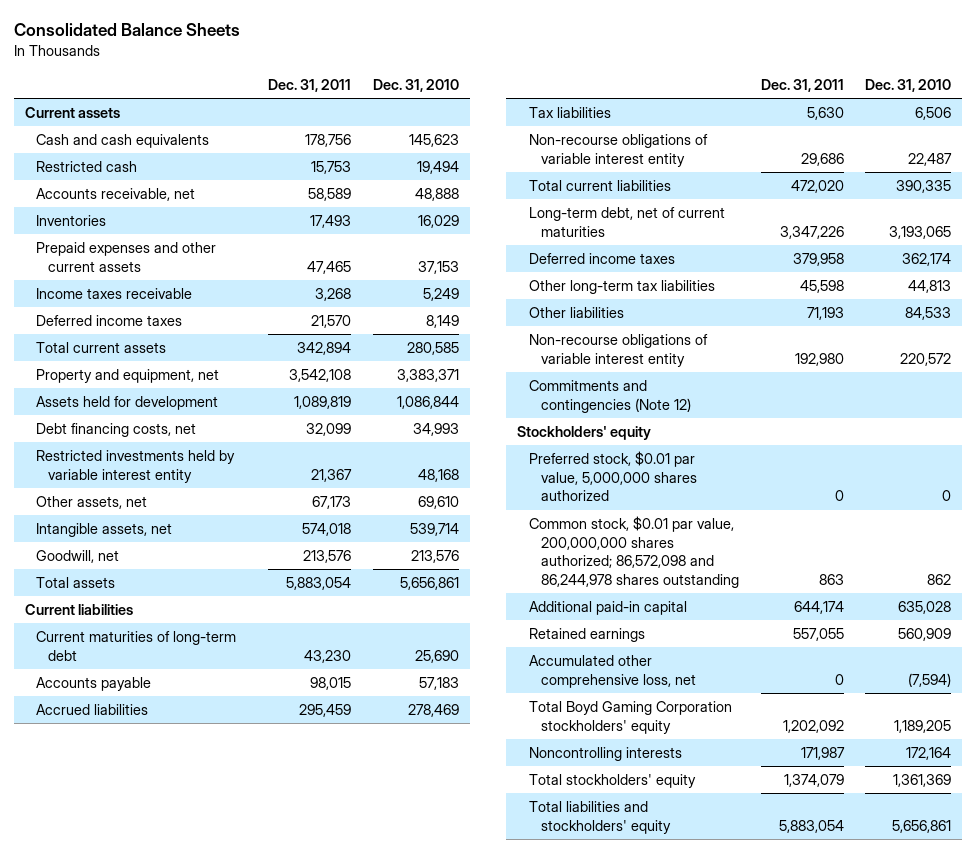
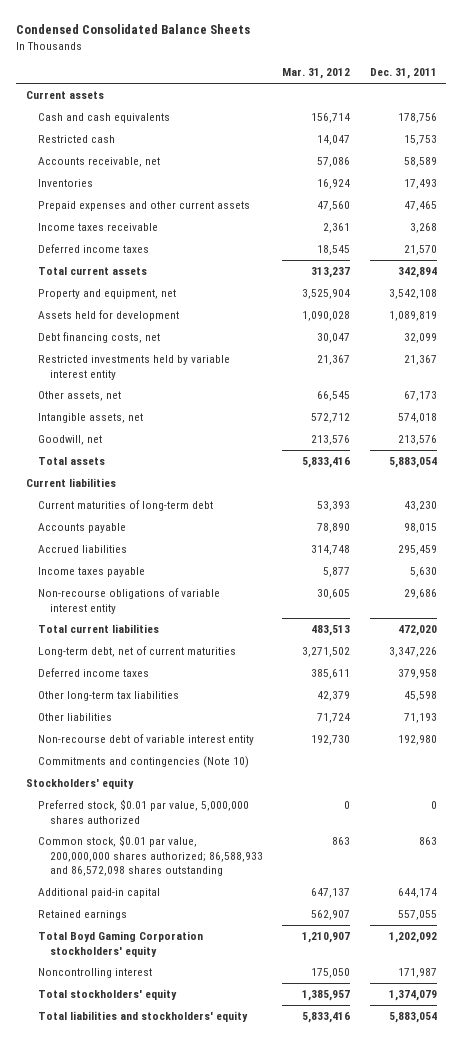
- Consolidated Balance Sheets
+ Condensed Consolidated Balance Sheets
- | Dec. 31, 2011 | Dec. 31, 2010
+ | Mar. 31, 2012 | Dec. 31, 2011
- Tax liabilities | 5,630 | 6,506
+ Income taxes payable | 5,877 | 5,630
- Non-recourse obligations of variable interest entity | 192,980 | 220,572
- Commitments and contingencies (Note 12)
+ Non-recourse debt of variable interest entity | 192,730 | 192,980
+ Commitments and contingencies (Note 10)
- Common stock, $0.01 par value, 200,000,000 shares authorized; 86,572,098 and 86,244,978 shares outstanding | 863 | 862
+ Common stock, $0.01 par value, 200,000,000 shares authorized; 86,588,933 and 86,572,098 shares outstanding | 863 | 863
- Accumulated other comprehensive loss, net | 0 | (7,594)
- Noncontrolling interests | 171,987 | 172,164
+ Noncontrolling interest | 175,050 | 171,987

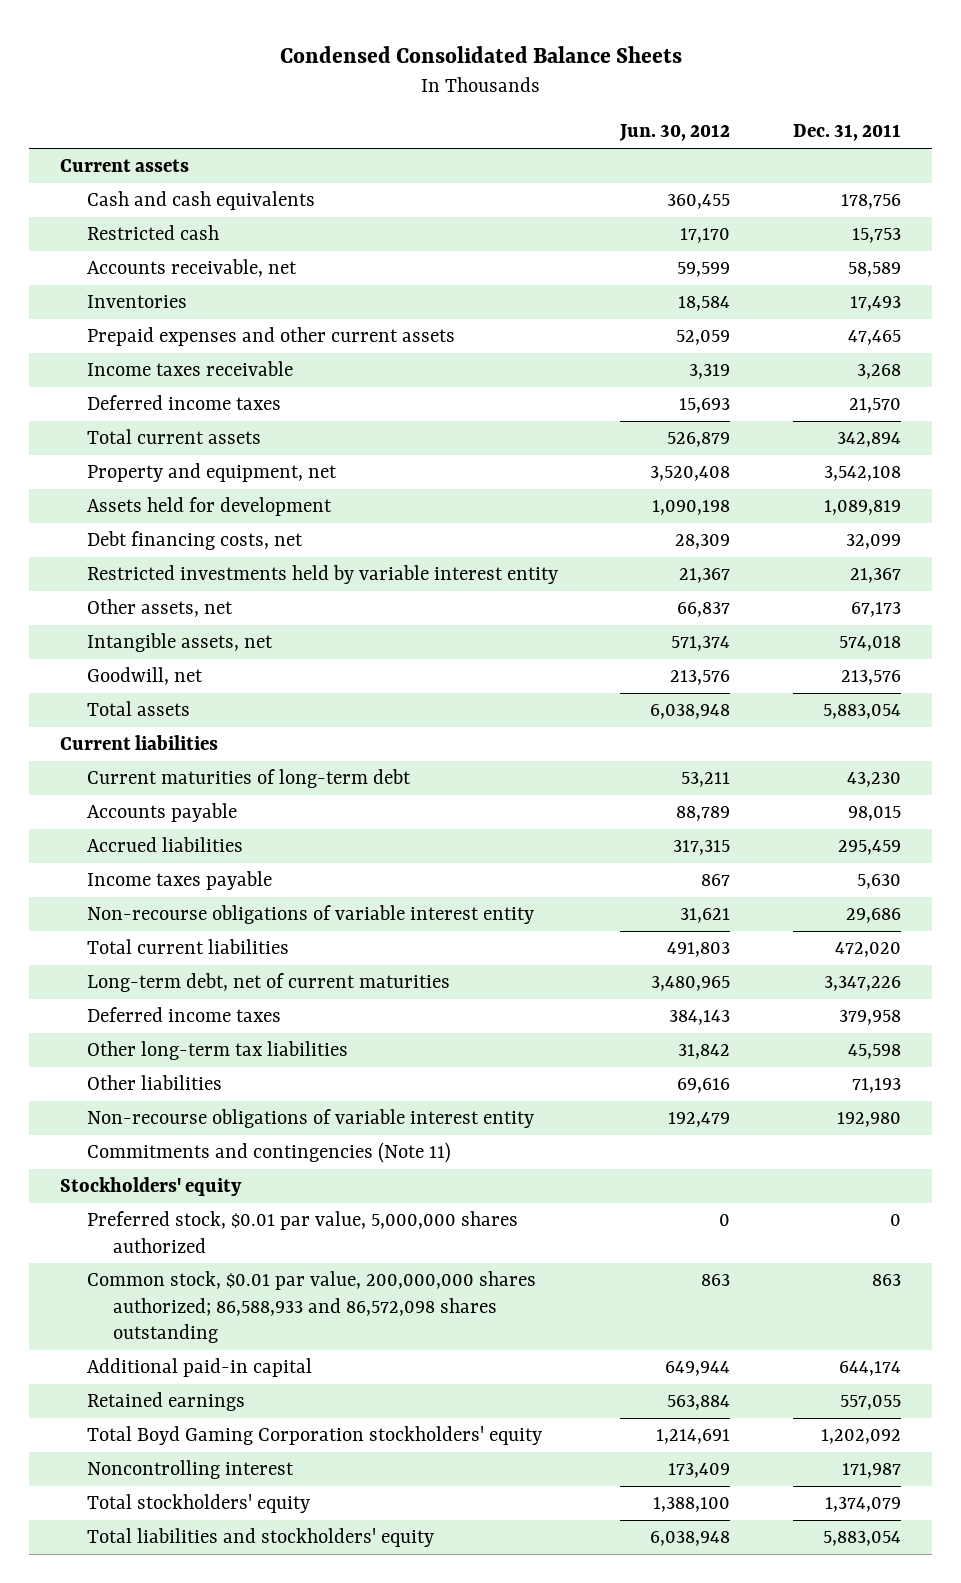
- | Mar. 31, 2012 | Dec. 31, 2011
+ | Jun. 30, 2012 | Dec. 31, 2011
- Non-recourse debt of variable interest entity | 192,730 | 192,980
- Commitments and contingencies (Note 10)
+ Non-recourse obligations of variable interest entity | 192,479 | 192,980
+ Commitments and contingencies (Note 11)

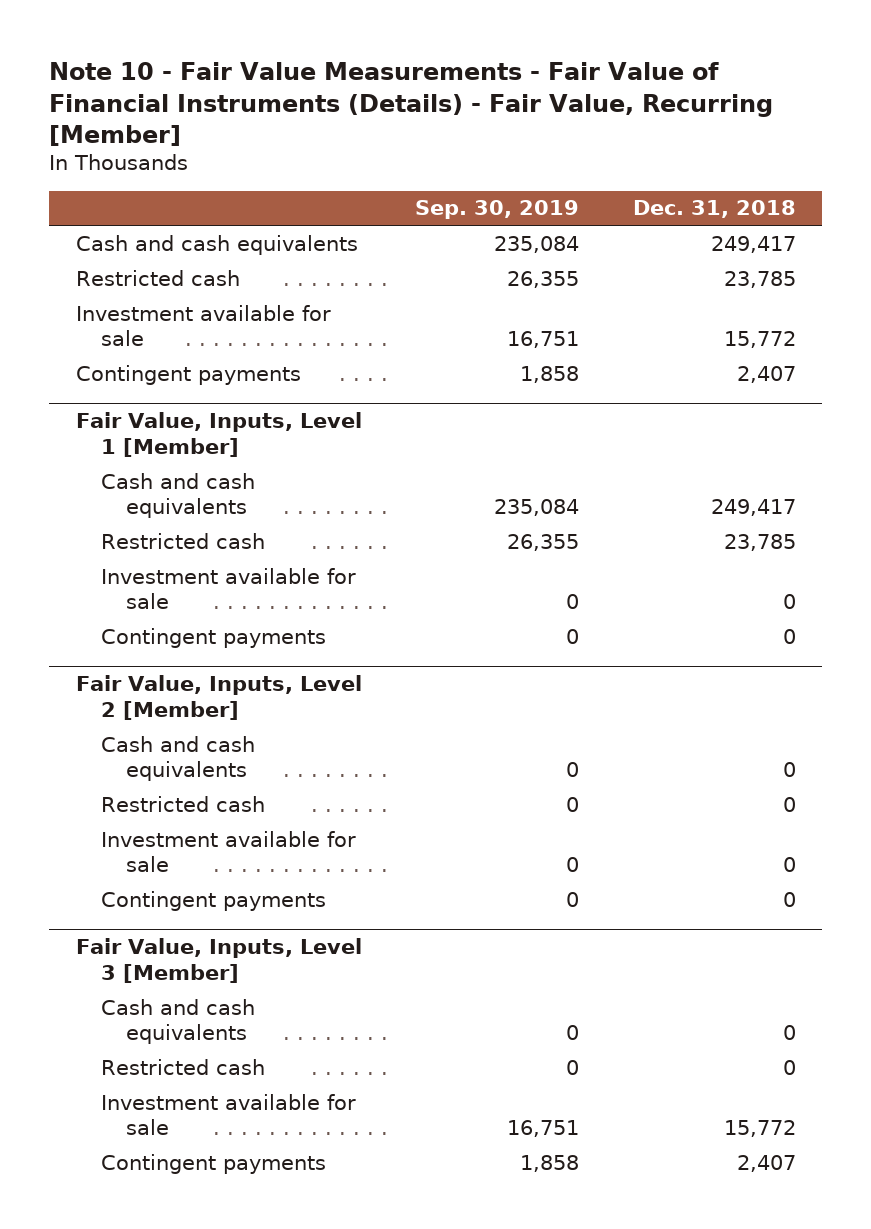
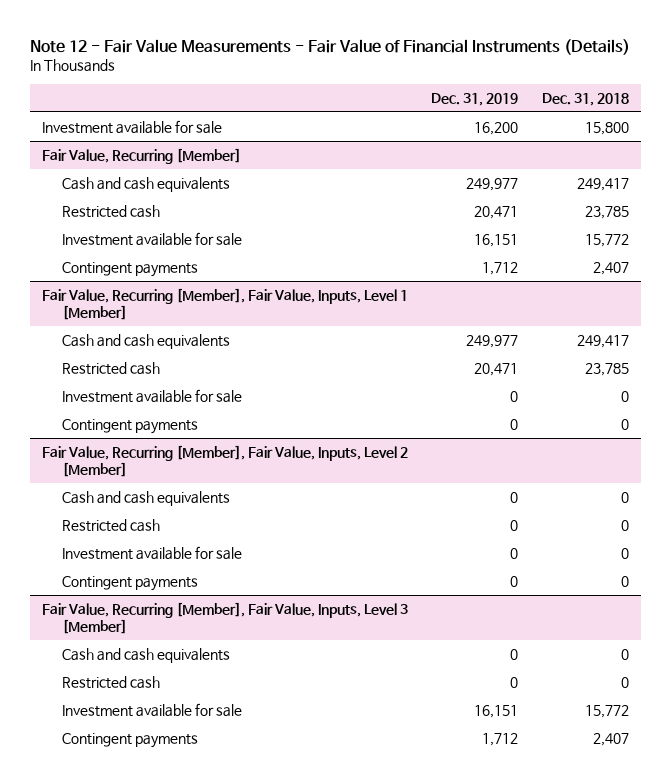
- Note 10 - Fair Value Measurements - Fair Value of Financial Instruments (Details) - Fair Value, Recurring [Member]
+ Note 12 - Fair Value Measurements - Fair Value of Financial Instruments (Details)
- | Sep. 30, 2019 | Dec. 31, 2018
+ | Dec. 31, 2019 | Dec. 31, 2018
+ Investment available for sale | 16,200 | 15,800
+ Fair Value, Recurring [Member]
- Fair Value, Inputs, Level 1 [Member]
+ Fair Value, Recurring [Member], Fair Value, Inputs, Level 1 [Member]
- Fair Value, Inputs, Level 2 [Member]
+ Fair Value, Recurring [Member], Fair Value, Inputs, Level 2 [Member]
- Fair Value, Inputs, Level 3 [Member]
+ Fair Value, Recurring [Member], Fair Value, Inputs, Level 3 [Member]

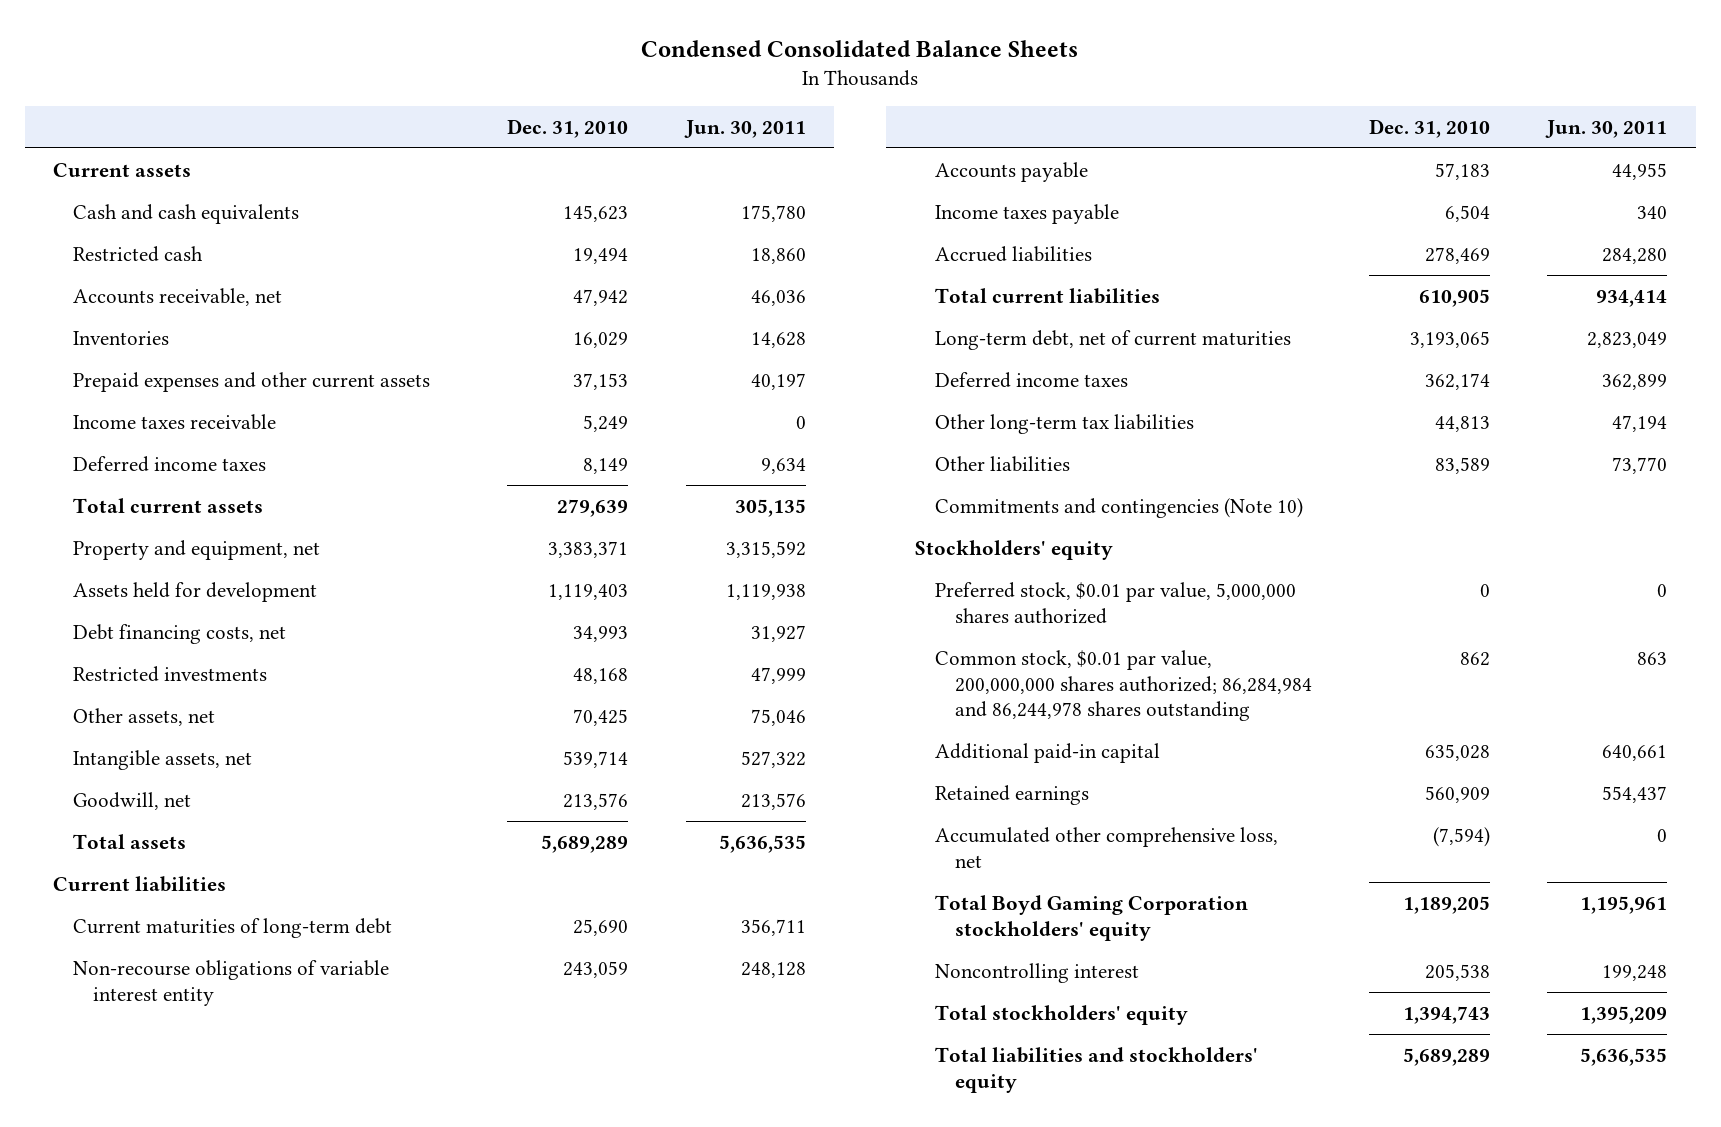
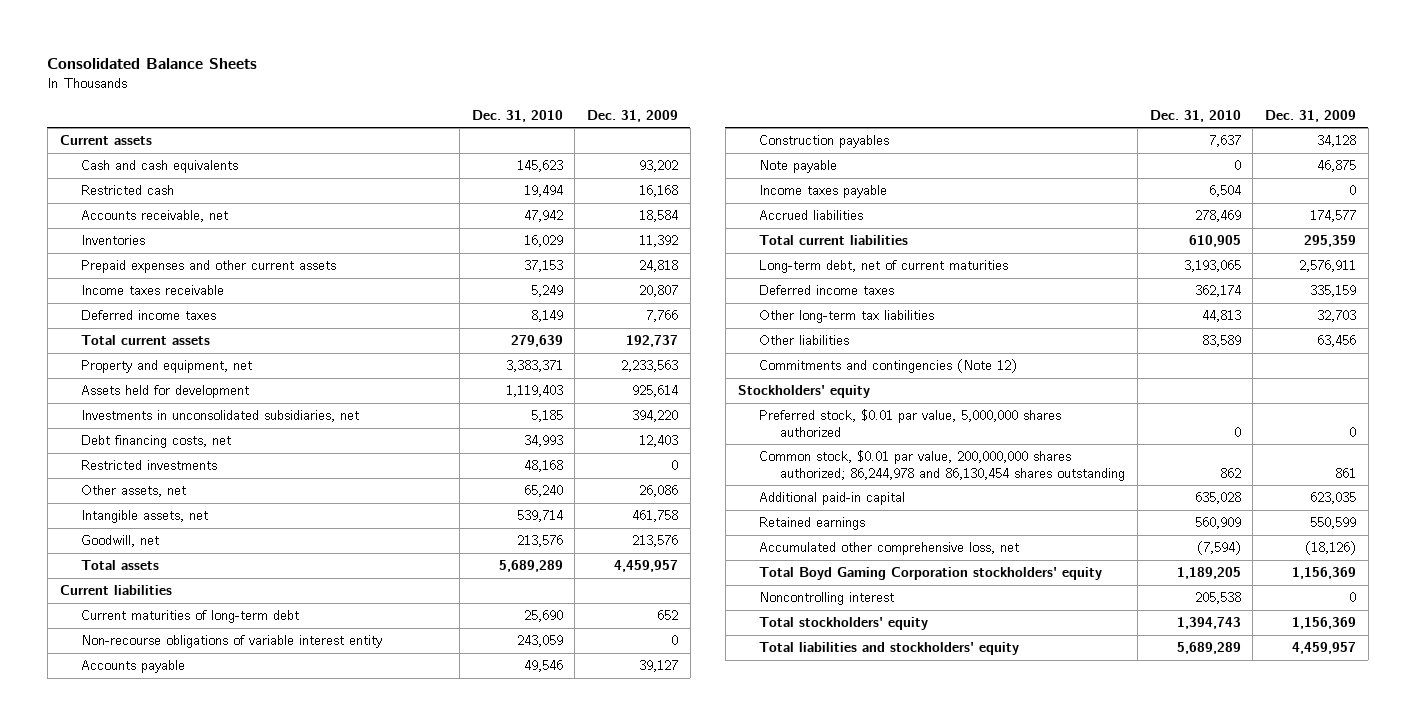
- Condensed Consolidated Balance Sheets
+ Consolidated Balance Sheets
- | Dec. 31, 2010 | Jun. 30, 2011
+ | Dec. 31, 2010 | Dec. 31, 2009
+ Investments in unconsolidated subsidiaries, net | 5,185 | 394,220
- Other assets, net | 70,425 | 75,046
+ Other assets, net | 65,240 | 26,086
- Accounts payable | 57,183 | 44,955
+ Accounts payable | 49,546 | 39,127
+ Construction payables | 7,637 | 34,128
+ Note payable | 0 | 46,875
- Commitments and contingencies (Note 10)
+ Commitments and contingencies (Note 12)
- Common stock, $0.01 par value, 200,000,000 shares authorized; 86,284,984 and 86,244,978 shares outstanding | 862 | 863
+ Common stock, $0.01 par value, 200,000,000 shares authorized; 86,244,978 and 86,130,454 shares outstanding | 862 | 861

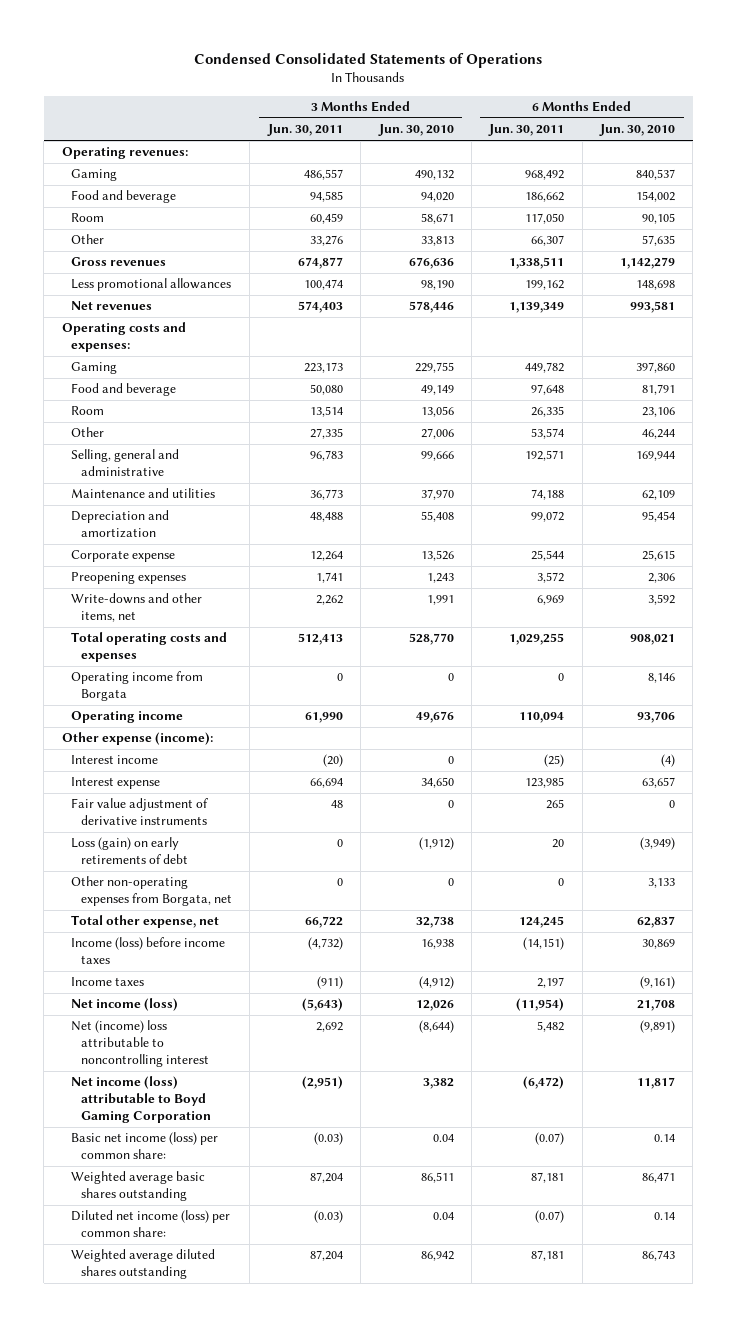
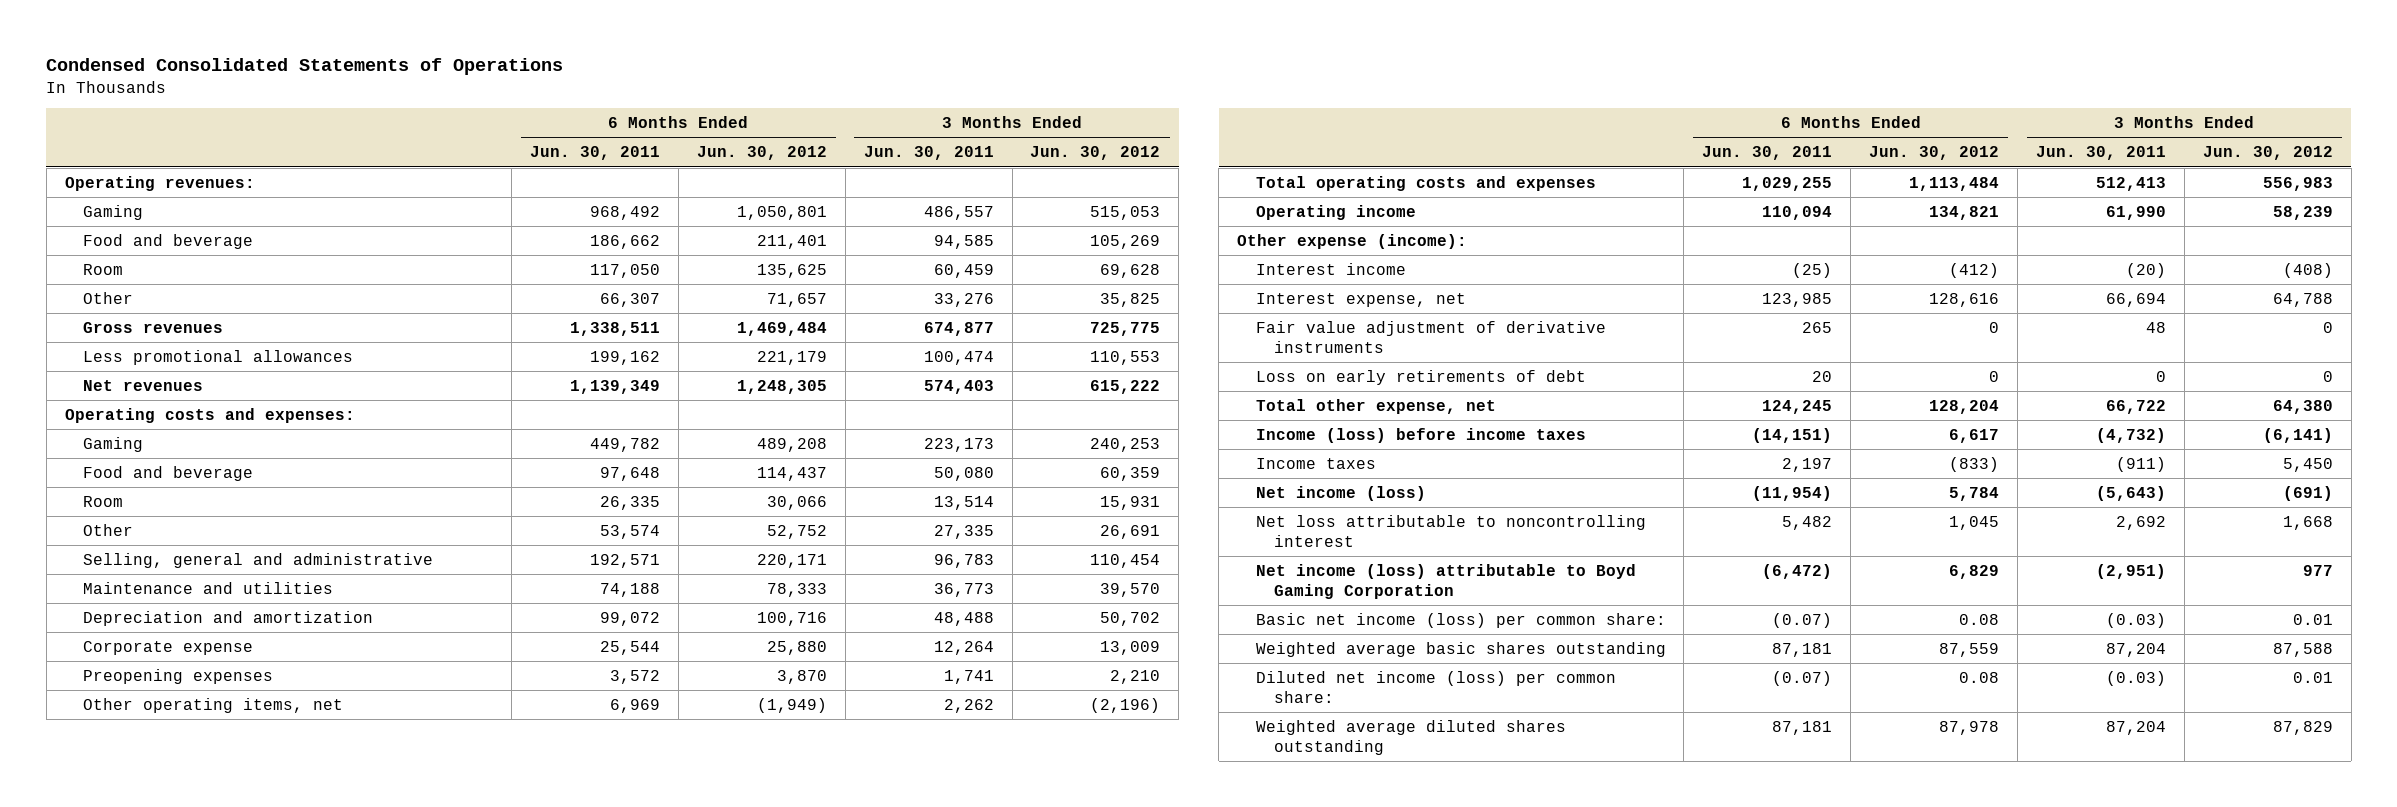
- | 3 Months Ended Jun. 30, 2011 | 3 Months Ended Jun. 30, 2010 | 6 Months Ended Jun. 30, 2011 | 6 Months Ended Jun. 30, 2010
+ | 6 Months Ended Jun. 30, 2011 | 6 Months Ended Jun. 30, 2012 | 3 Months Ended Jun. 30, 2011 | 3 Months Ended Jun. 30, 2012
- Write-downs and other items, net | 2,262 | 1,991 | 6,969 | 3,592
+ Other operating items, net | 6,969 | (1,949) | 2,262 | (2,196)
- Operating income from Borgata | 0 | 0 | 0 | 8,146
- Interest expense | 66,694 | 34,650 | 123,985 | 63,657
+ Interest expense, net | 123,985 | 128,616 | 66,694 | 64,788
- Loss (gain) on early retirements of debt | 0 | (1,912) | 20 | (3,949)
- Other non-operating expenses from Borgata, net | 0 | 0 | 0 | 3,133
+ Loss on early retirements of debt | 20 | 0 | 0 | 0
- Net (income) loss attributable to noncontrolling interest | 2,692 | (8,644) | 5,482 | (9,891)
+ Net loss attributable to noncontrolling interest | 5,482 | 1,045 | 2,692 | 1,668

